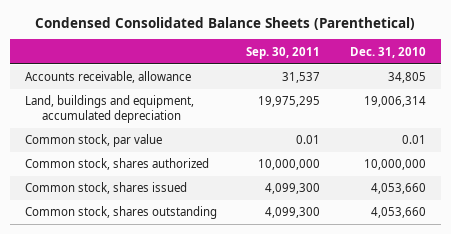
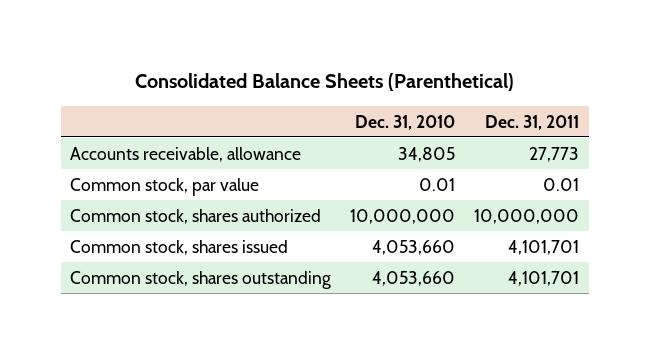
- Condensed Consolidated Balance Sheets (Parenthetical)
+ Consolidated Balance Sheets (Parenthetical)
- | Sep. 30, 2011 | Dec. 31, 2010
+ | Dec. 31, 2010 | Dec. 31, 2011
- Land, buildings and equipment, accumulated depreciation | 19,975,295 | 19,006,314

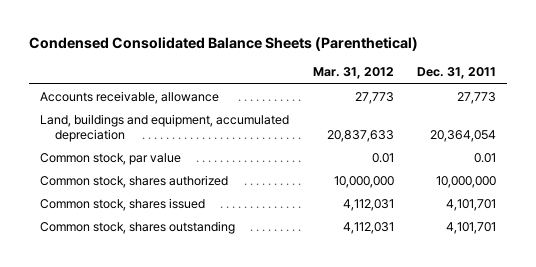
- Consolidated Balance Sheets (Parenthetical)
+ Condensed Consolidated Balance Sheets (Parenthetical)
- | Dec. 31, 2010 | Dec. 31, 2011
+ | Mar. 31, 2012 | Dec. 31, 2011
+ Land, buildings and equipment, accumulated depreciation | 20,837,633 | 20,364,054

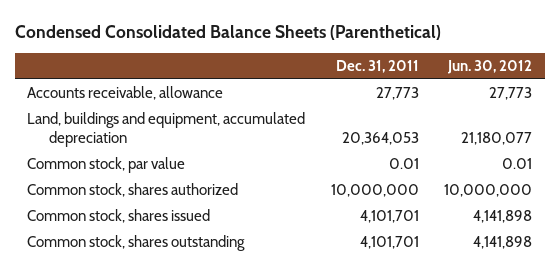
- | Mar. 31, 2012 | Dec. 31, 2011
+ | Dec. 31, 2011 | Jun. 30, 2012
- Land, buildings and equipment, accumulated depreciation | 20,837,633 | 20,364,054
+ Land, buildings and equipment, accumulated depreciation | 20,364,053 | 21,180,077

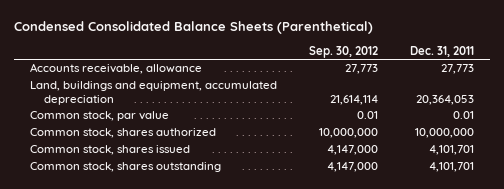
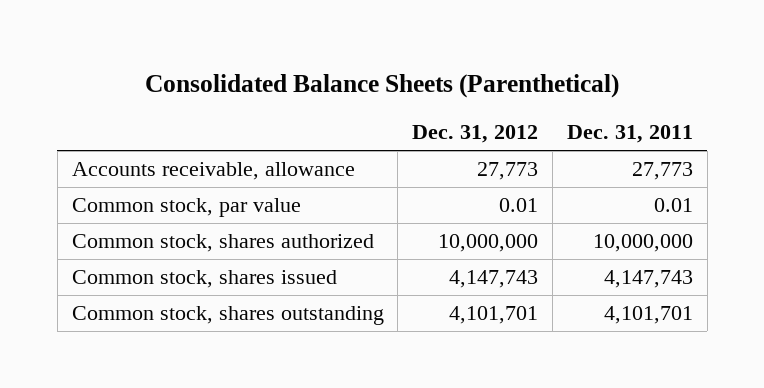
- Condensed Consolidated Balance Sheets (Parenthetical)
+ Consolidated Balance Sheets (Parenthetical)
- | Sep. 30, 2012 | Dec. 31, 2011
+ | Dec. 31, 2012 | Dec. 31, 2011
- Land, buildings and equipment, accumulated depreciation | 21,614,114 | 20,364,053
- Common stock, shares issued | 4,147,000 | 4,101,701
+ Common stock, shares issued | 4,147,743 | 4,147,743

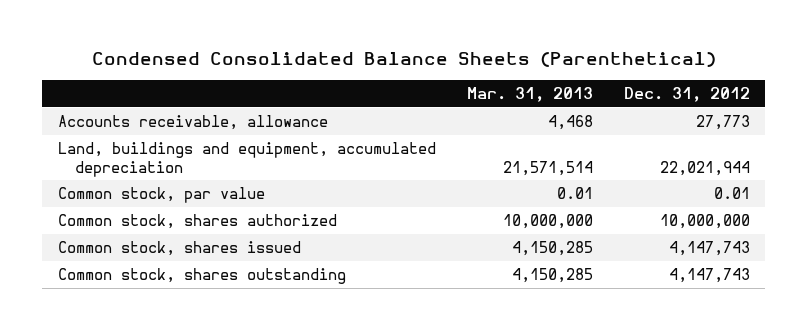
- Consolidated Balance Sheets (Parenthetical)
+ Condensed Consolidated Balance Sheets (Parenthetical)
- | Dec. 31, 2012 | Dec. 31, 2011
+ | Mar. 31, 2013 | Dec. 31, 2012
+ Land, buildings and equipment, accumulated depreciation | 21,571,514 | 22,021,944
- Common stock, shares outstanding | 4,101,701 | 4,101,701
+ Common stock, shares outstanding | 4,150,285 | 4,147,743

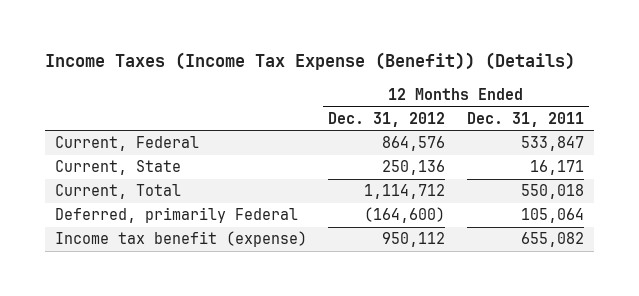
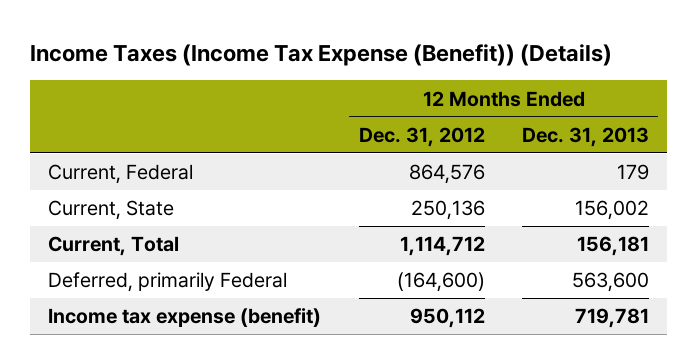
- | 12 Months Ended Dec. 31, 2012 | 12 Months Ended Dec. 31, 2011
+ | 12 Months Ended Dec. 31, 2012 | 12 Months Ended Dec. 31, 2013
- Income tax benefit (expense) | 950,112 | 655,082
+ Income tax expense (benefit) | 950,112 | 719,781

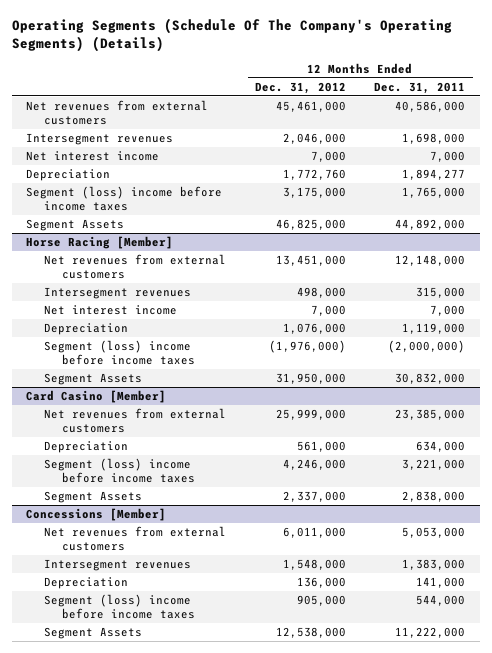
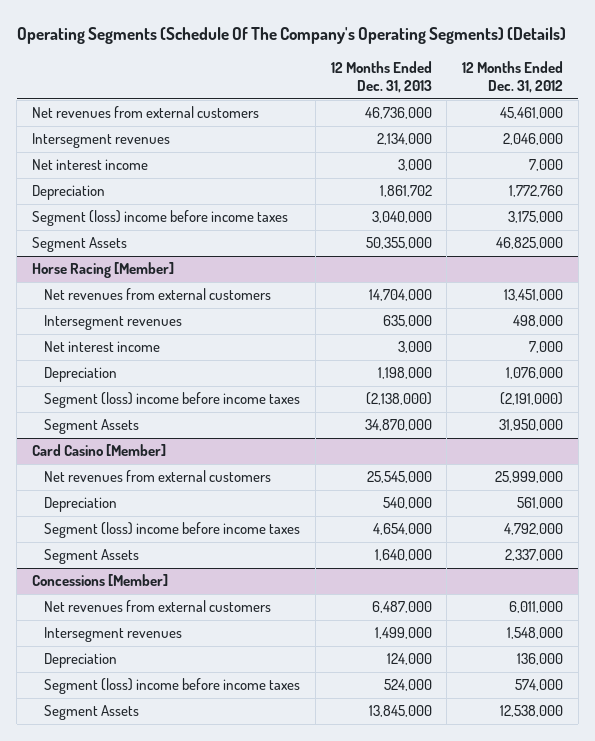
- | 12 Months Ended Dec. 31, 2012 | 12 Months Ended Dec. 31, 2011
+ | 12 Months Ended Dec. 31, 2013 | 12 Months Ended Dec. 31, 2012
@ Horse Racing [Member]
- Segment (loss) income before income taxes | (1,976,000) | (2,000,000)
+ Segment (loss) income before income taxes | (2,138,000) | (2,191,000)
@ Card Casino [Member]
- Segment (loss) income before income taxes | 4,246,000 | 3,221,000
+ Segment (loss) income before income taxes | 4,654,000 | 4,792,000
@ Concessions [Member]
- Segment (loss) income before income taxes | 905,000 | 544,000
+ Segment (loss) income before income taxes | 524,000 | 574,000

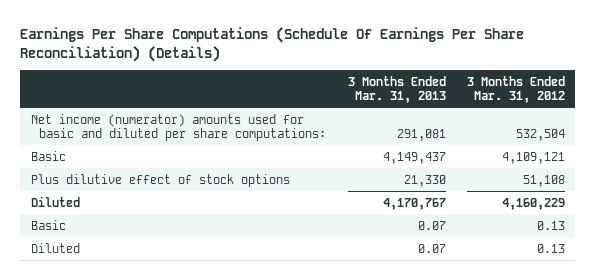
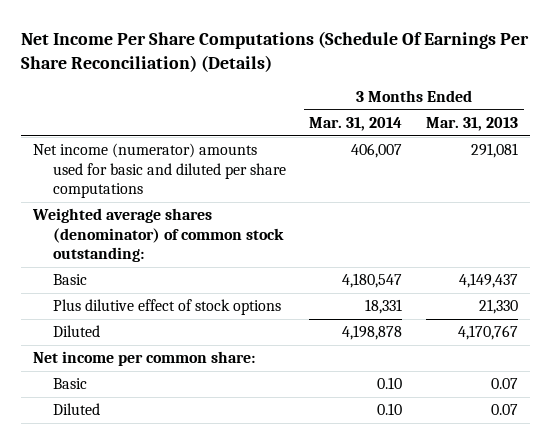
- Earnings Per Share Computations (Schedule Of Earnings Per Share Reconciliation) (Details)
+ Net Income Per Share Computations (Schedule Of Earnings Per Share Reconciliation) (Details)
- | 3 Months Ended Mar. 31, 2013 | 3 Months Ended Mar. 31, 2012
+ | 3 Months Ended Mar. 31, 2014 | 3 Months Ended Mar. 31, 2013
- Net income (numerator) amounts used for basic and diluted per share computations: | 291,081 | 532,504
+ Net income (numerator) amounts used for basic and diluted per share computations | 406,007 | 291,081
+ Weighted average shares (denominator) of common stock outstanding:
+ Net income per common share:

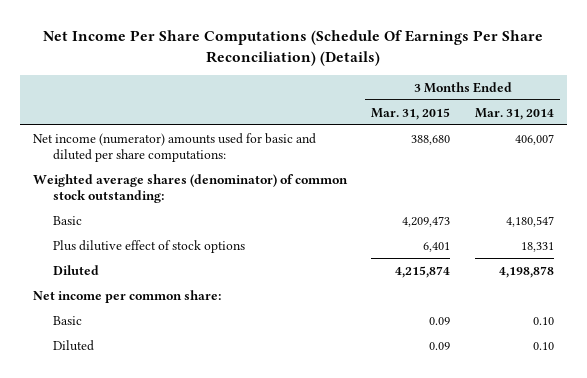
- | 3 Months Ended Mar. 31, 2014 | 3 Months Ended Mar. 31, 2013
+ | 3 Months Ended Mar. 31, 2015 | 3 Months Ended Mar. 31, 2014
- Net income (numerator) amounts used for basic and diluted per share computations | 406,007 | 291,081
+ Net income (numerator) amounts used for basic and diluted per share computations: | 388,680 | 406,007

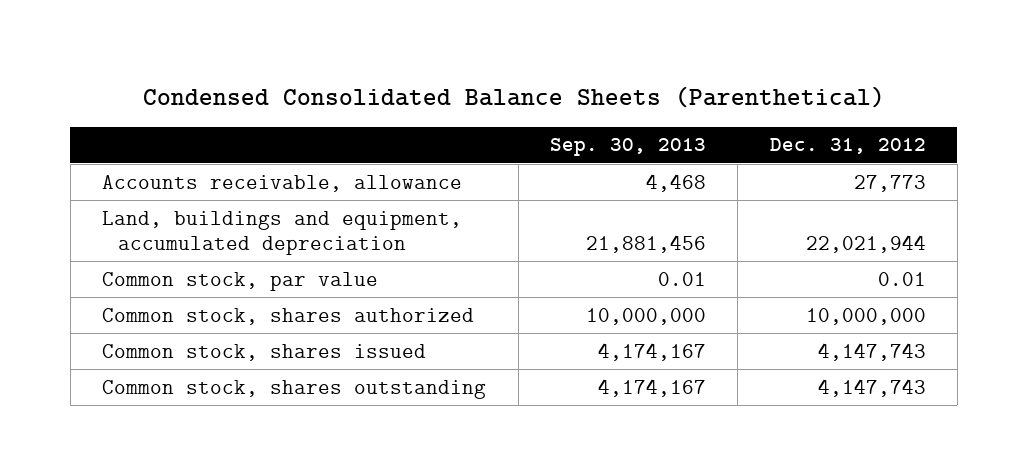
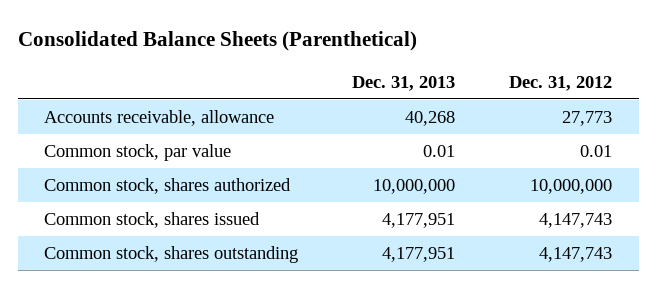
- Condensed Consolidated Balance Sheets (Parenthetical)
+ Consolidated Balance Sheets (Parenthetical)
- | Sep. 30, 2013 | Dec. 31, 2012
+ | Dec. 31, 2013 | Dec. 31, 2012
- Land, buildings and equipment, accumulated depreciation | 21,881,456 | 22,021,944

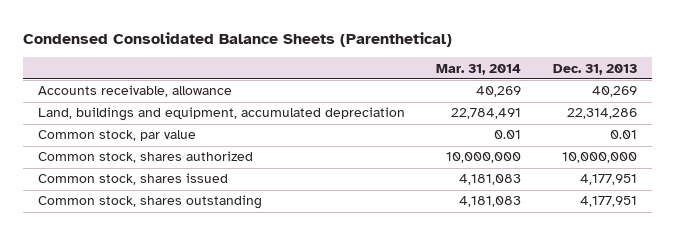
- Consolidated Balance Sheets (Parenthetical)
+ Condensed Consolidated Balance Sheets (Parenthetical)
- | Dec. 31, 2013 | Dec. 31, 2012
+ | Mar. 31, 2014 | Dec. 31, 2013
- Accounts receivable, allowance | 40,268 | 27,773
+ Accounts receivable, allowance | 40,269 | 40,269
+ Land, buildings and equipment, accumulated depreciation | 22,784,491 | 22,314,286

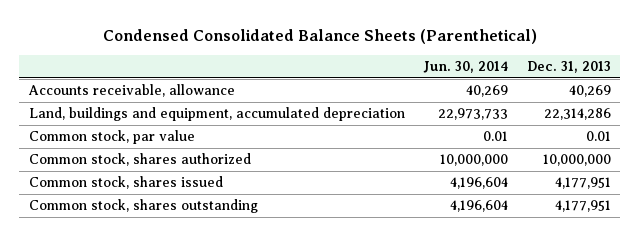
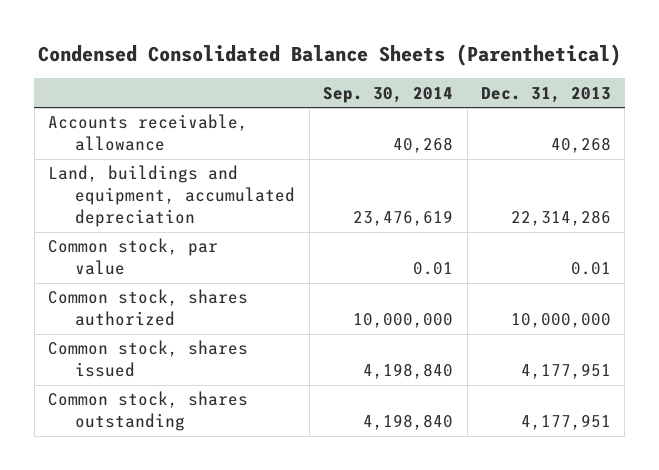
- | Jun. 30, 2014 | Dec. 31, 2013
+ | Sep. 30, 2014 | Dec. 31, 2013
- Accounts receivable, allowance | 40,269 | 40,269
+ Accounts receivable, allowance | 40,268 | 40,268

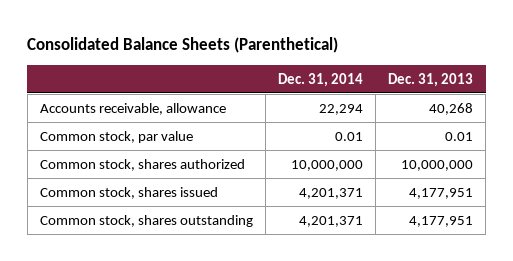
- Condensed Consolidated Balance Sheets (Parenthetical)
+ Consolidated Balance Sheets (Parenthetical)
- | Sep. 30, 2014 | Dec. 31, 2013
+ | Dec. 31, 2014 | Dec. 31, 2013
- Land, buildings and equipment, accumulated depreciation | 23,476,619 | 22,314,286

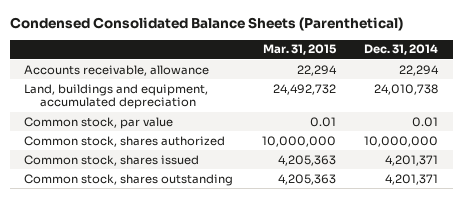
- Consolidated Balance Sheets (Parenthetical)
+ Condensed Consolidated Balance Sheets (Parenthetical)
- | Dec. 31, 2014 | Dec. 31, 2013
+ | Mar. 31, 2015 | Dec. 31, 2014
+ Land, buildings and equipment, accumulated depreciation | 24,492,732 | 24,010,738

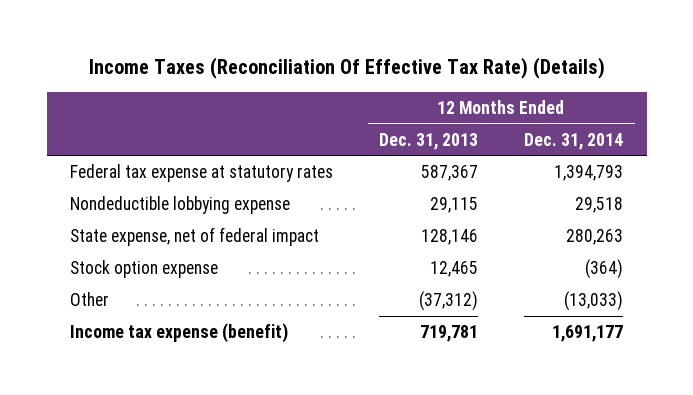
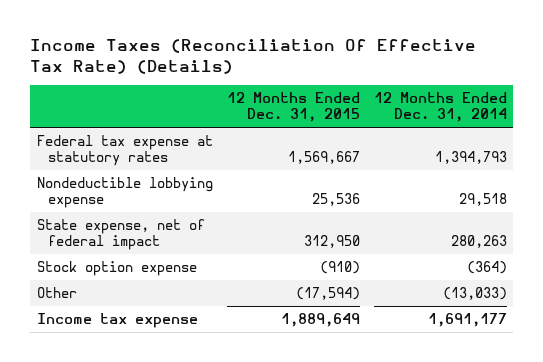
- | 12 Months Ended Dec. 31, 2013 | 12 Months Ended Dec. 31, 2014
+ | 12 Months Ended Dec. 31, 2015 | 12 Months Ended Dec. 31, 2014
- Income tax expense (benefit) | 719,781 | 1,691,177
+ Income tax expense | 1,889,649 | 1,691,177

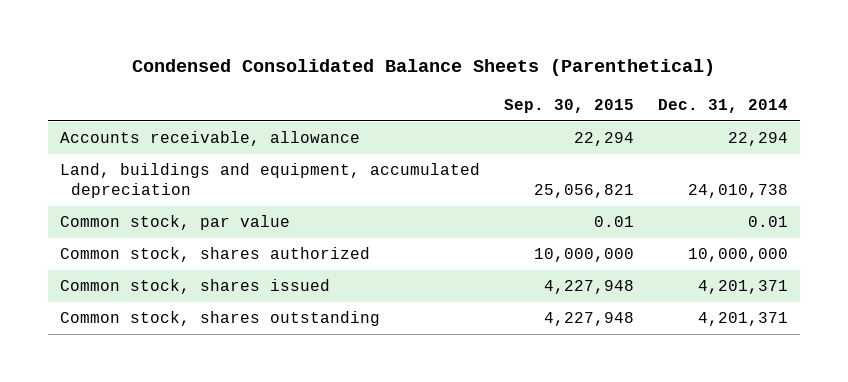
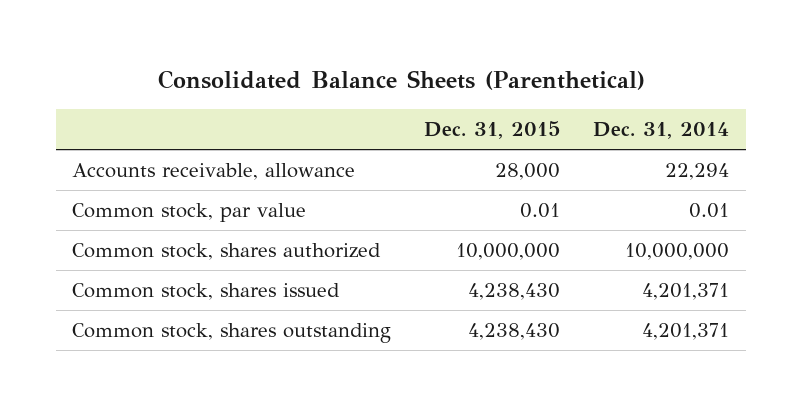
- Condensed Consolidated Balance Sheets (Parenthetical)
+ Consolidated Balance Sheets (Parenthetical)
- | Sep. 30, 2015 | Dec. 31, 2014
+ | Dec. 31, 2015 | Dec. 31, 2014
- Land, buildings and equipment, accumulated depreciation | 25,056,821 | 24,010,738

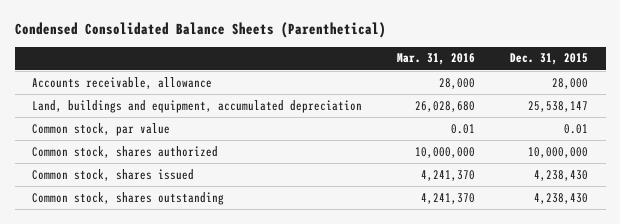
- Consolidated Balance Sheets (Parenthetical)
+ Condensed Consolidated Balance Sheets (Parenthetical)
- | Dec. 31, 2015 | Dec. 31, 2014
+ | Mar. 31, 2016 | Dec. 31, 2015
+ Land, buildings and equipment, accumulated depreciation | 26,028,680 | 25,538,147

